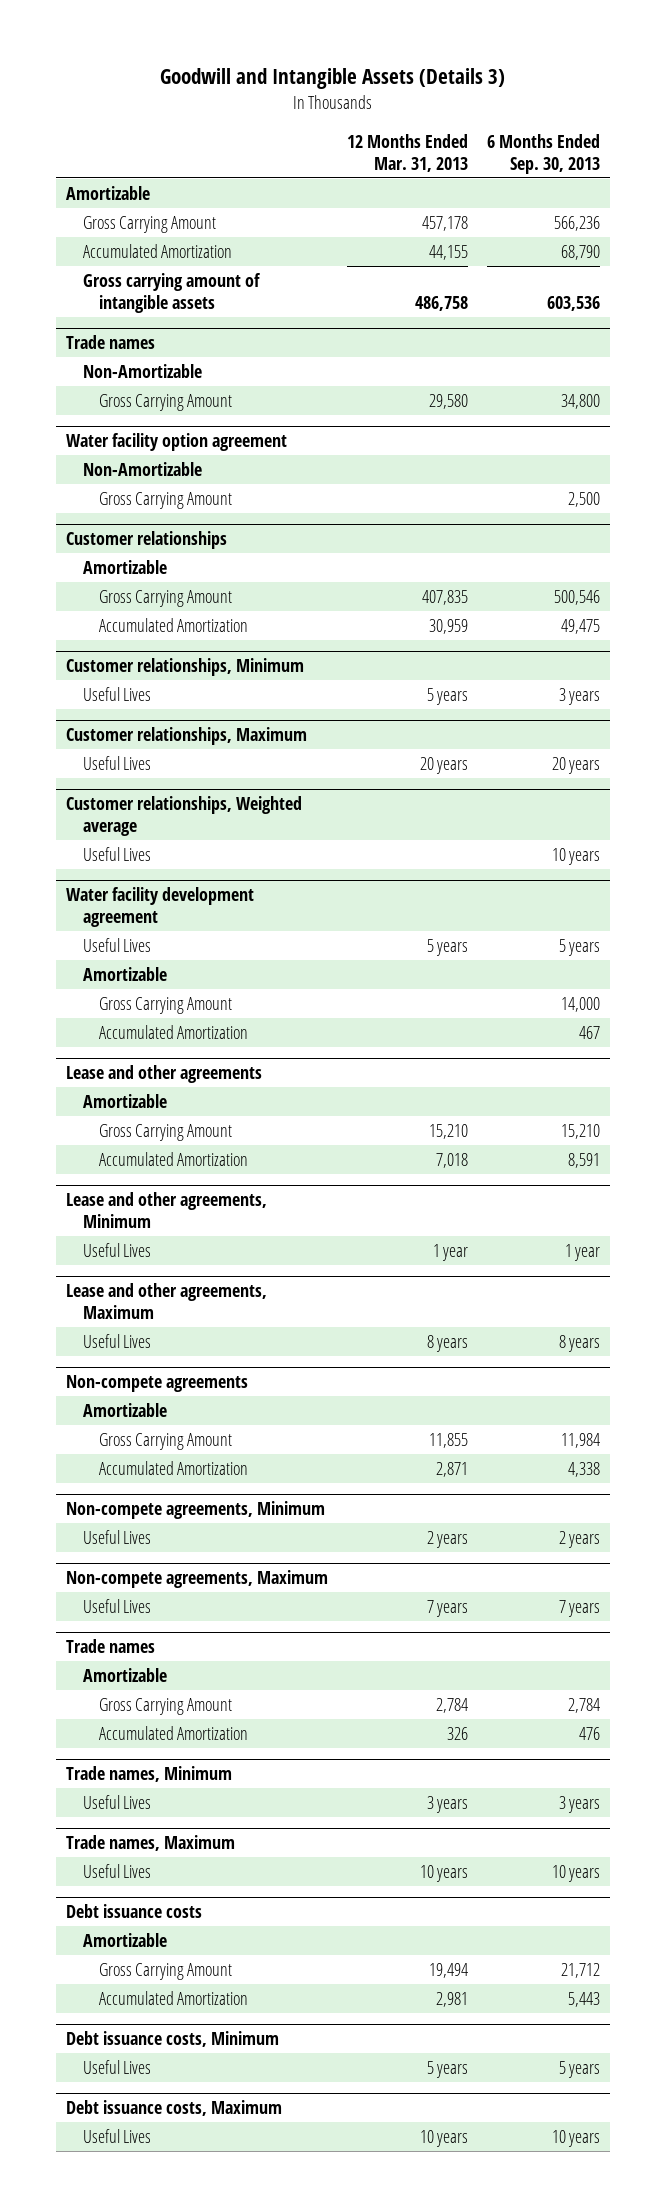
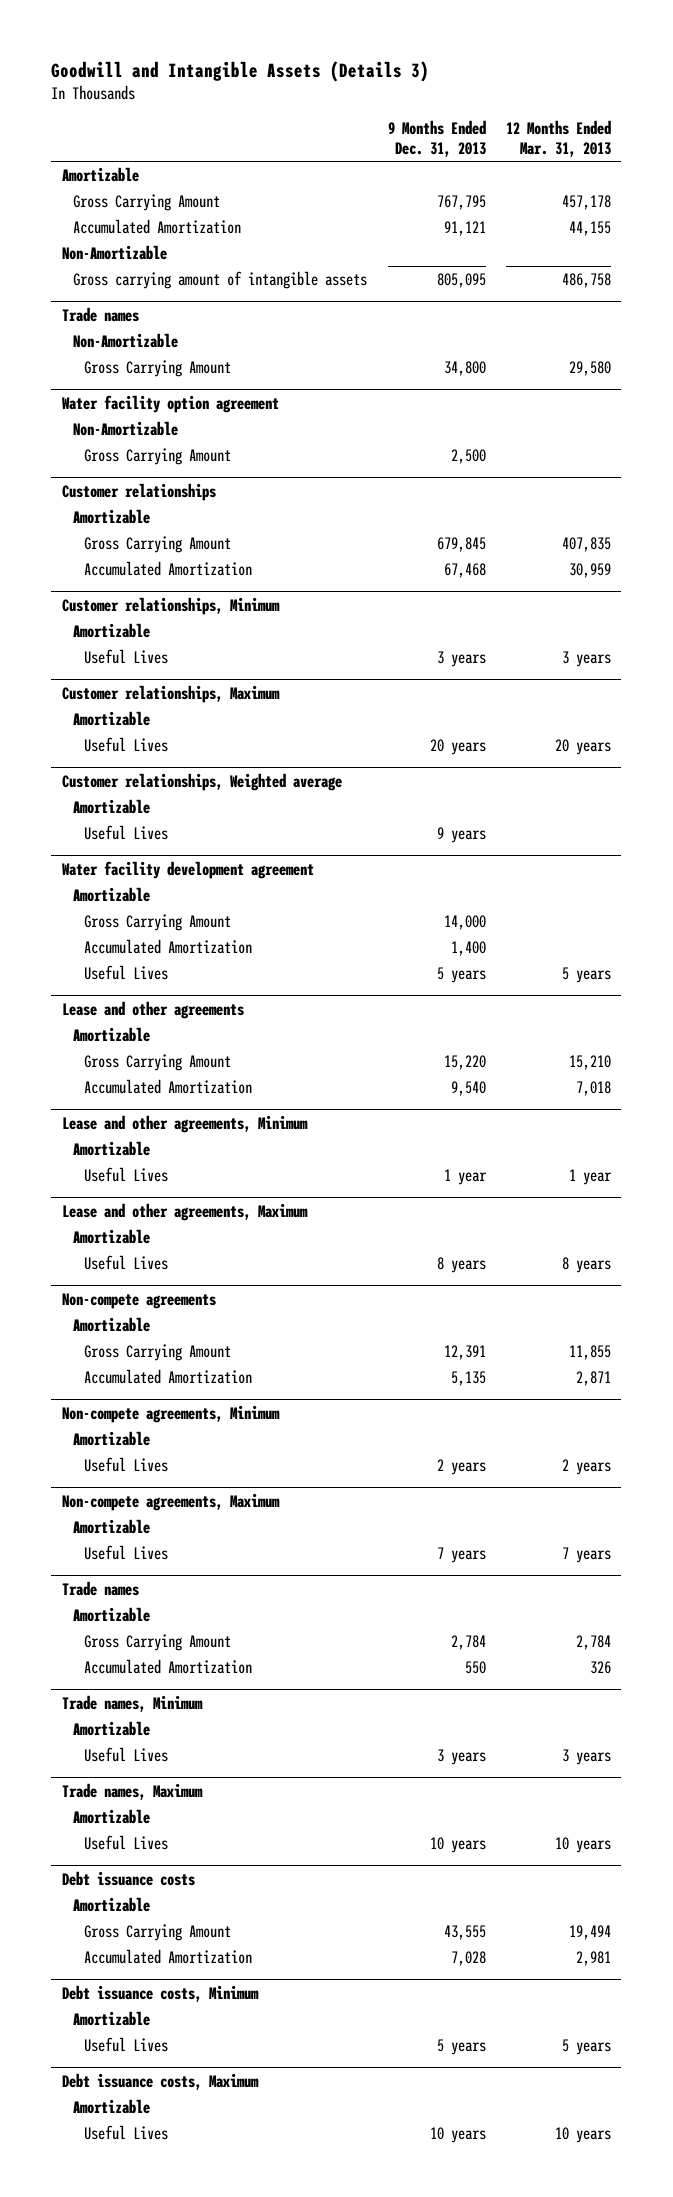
- | 12 Months Ended Mar. 31, 2013 | 6 Months Ended Sep. 30, 2013
+ | 9 Months Ended Dec. 31, 2013 | 12 Months Ended Mar. 31, 2013
+ Non-Amortizable
@ Customer relationships, Minimum
- Useful Lives | 5 years | 3 years
+ Amortizable
+ Useful Lives | 3 years | 3 years
@ Customer relationships, Maximum
+ Amortizable
@ Customer relationships, Weighted average
+ Amortizable
@ Water facility development agreement
moved down: Useful Lives | 5 years | 5 years
@ Lease and other agreements, Minimum
+ Amortizable
@ Lease and other agreements, Maximum
+ Amortizable
@ Non-compete agreements, Minimum
+ Amortizable
@ Non-compete agreements, Maximum
+ Amortizable
@ Trade names, Minimum
+ Amortizable
@ Trade names, Maximum
+ Amortizable
@ Debt issuance costs, Minimum
+ Amortizable
@ Debt issuance costs, Maximum
+ Amortizable

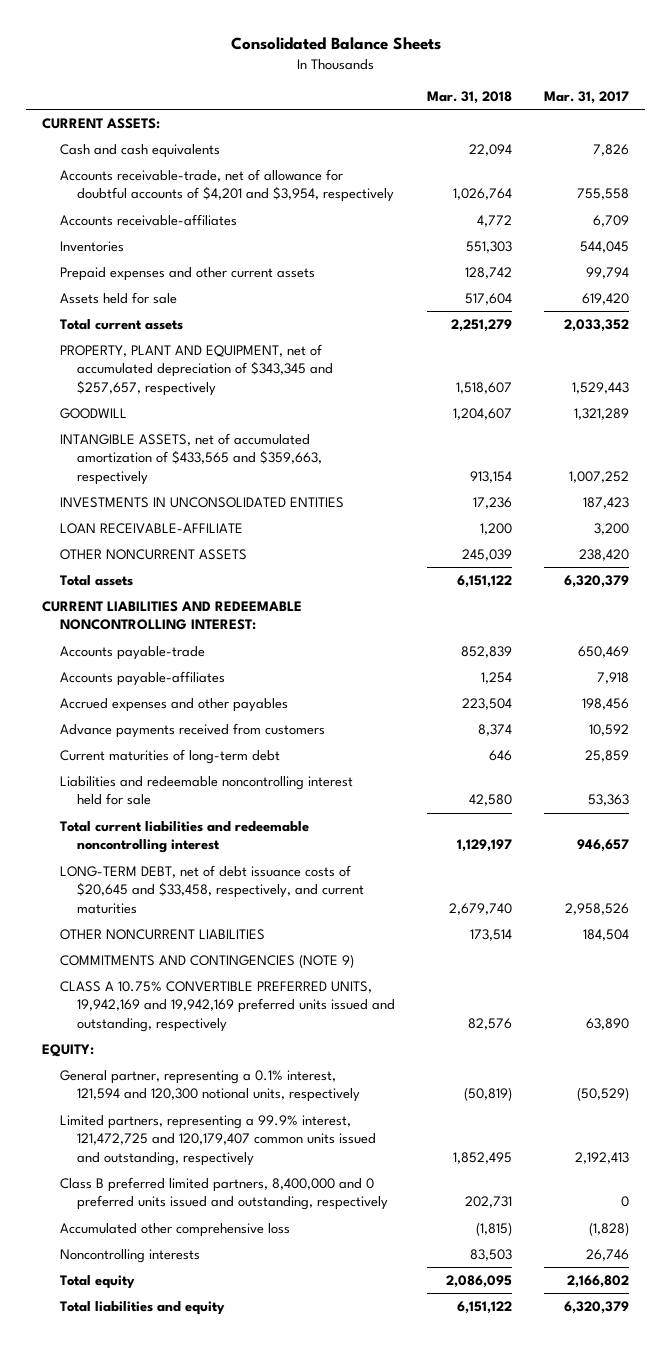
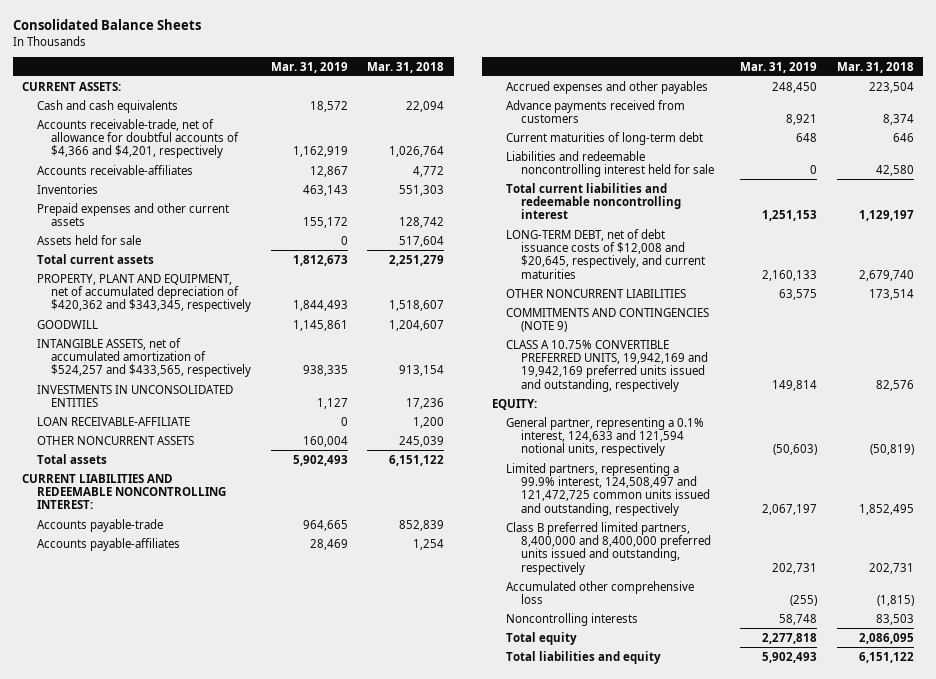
- | Mar. 31, 2018 | Mar. 31, 2017
+ | Mar. 31, 2019 | Mar. 31, 2018
- Accounts receivable-trade, net of allowance for doubtful accounts of $4,201 and $3,954, respectively | 1,026,764 | 755,558
+ Accounts receivable-trade, net of allowance for doubtful accounts of $4,366 and $4,201, respectively | 1,162,919 | 1,026,764
- PROPERTY, PLANT AND EQUIPMENT, net of accumulated depreciation of $343,345 and $257,657, respectively | 1,518,607 | 1,529,443
+ PROPERTY, PLANT AND EQUIPMENT, net of accumulated depreciation of $420,362 and $343,345, respectively | 1,844,493 | 1,518,607
- INTANGIBLE ASSETS, net of accumulated amortization of $433,565 and $359,663, respectively | 913,154 | 1,007,252
+ INTANGIBLE ASSETS, net of accumulated amortization of $524,257 and $433,565, respectively | 938,335 | 913,154
- LONG-TERM DEBT, net of debt issuance costs of $20,645 and $33,458, respectively, and current maturities | 2,679,740 | 2,958,526
+ LONG-TERM DEBT, net of debt issuance costs of $12,008 and $20,645, respectively, and current maturities | 2,160,133 | 2,679,740
- General partner, representing a 0.1% interest, 121,594 and 120,300 notional units, respectively | (50,819) | (50,529)
- Limited partners, representing a 99.9% interest, 121,472,725 and 120,179,407 common units issued and outstanding, respectively | 1,852,495 | 2,192,413
- Class B preferred limited partners, 8,400,000 and 0 preferred units issued and outstanding, respectively | 202,731 | 0
+ General partner, representing a 0.1% interest, 124,633 and 121,594 notional units, respectively | (50,603) | (50,819)
+ Limited partners, representing a 99.9% interest, 124,508,497 and 121,472,725 common units issued and outstanding, respectively | 2,067,197 | 1,852,495
+ Class B preferred limited partners, 8,400,000 and 8,400,000 preferred units issued and outstanding, respectively | 202,731 | 202,731

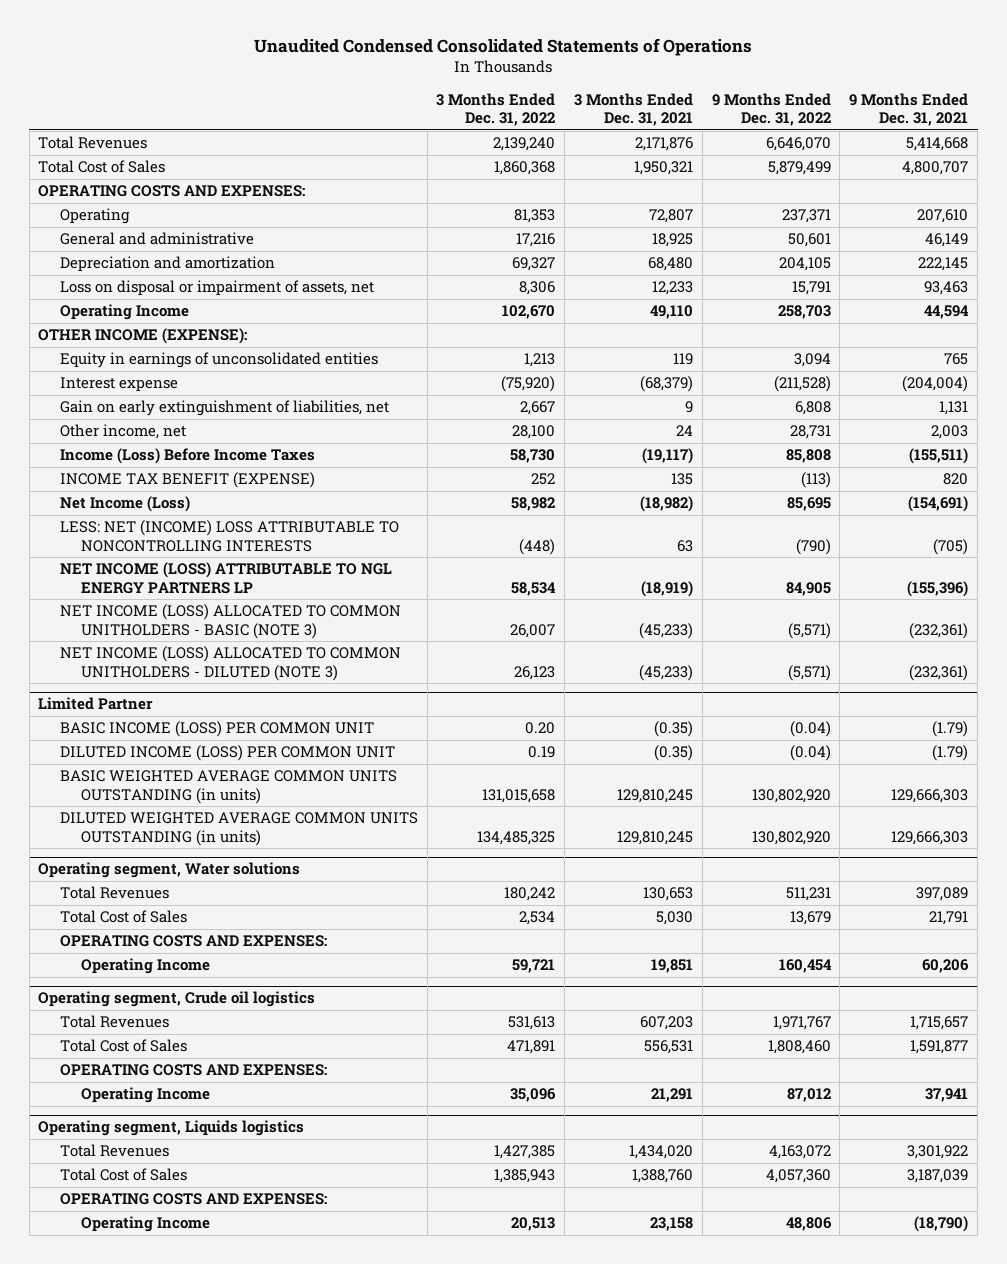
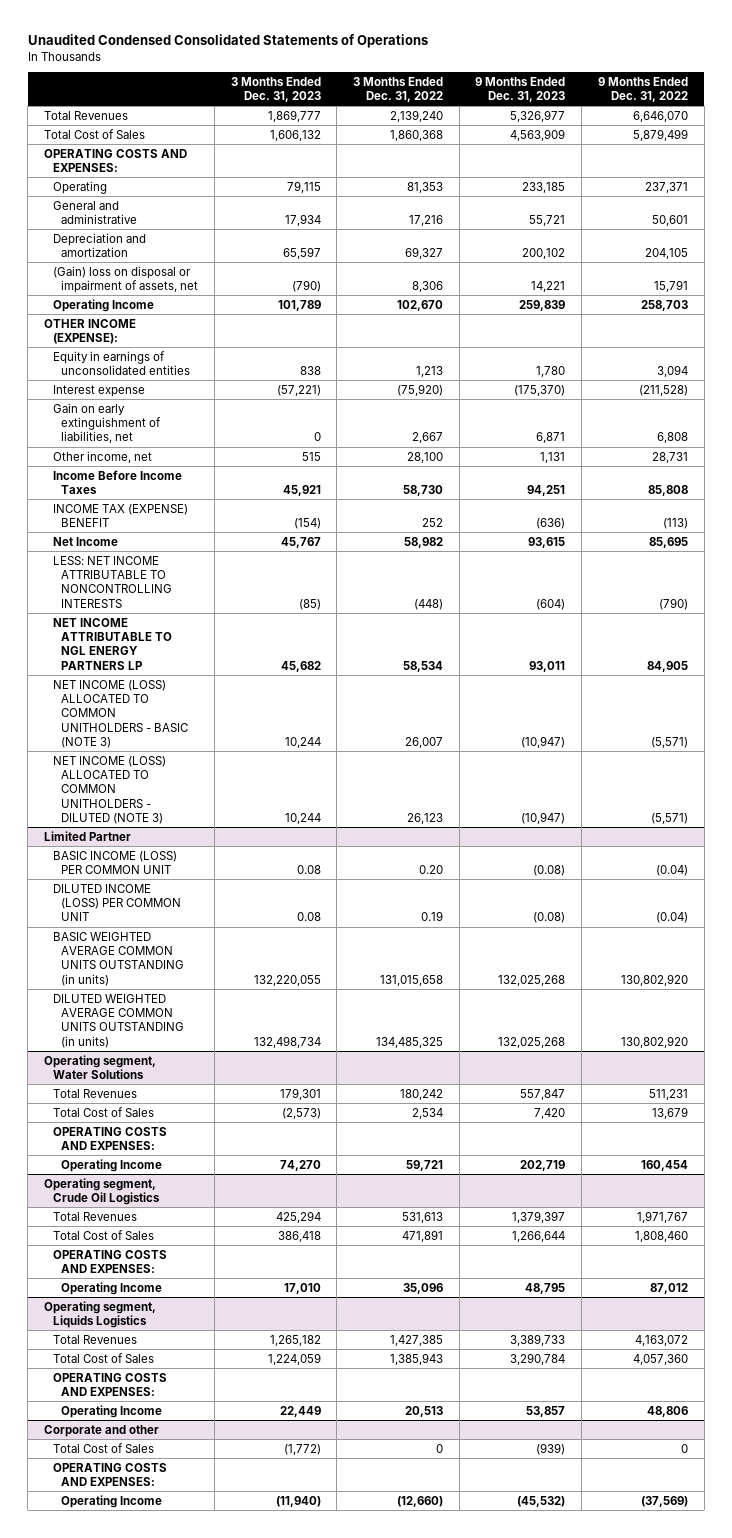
- | 3 Months Ended Dec. 31, 2022 | 3 Months Ended Dec. 31, 2021 | 9 Months Ended Dec. 31, 2022 | 9 Months Ended Dec. 31, 2021
+ | 3 Months Ended Dec. 31, 2023 | 3 Months Ended Dec. 31, 2022 | 9 Months Ended Dec. 31, 2023 | 9 Months Ended Dec. 31, 2022
- Loss on disposal or impairment of assets, net | 8,306 | 12,233 | 15,791 | 93,463
+ (Gain) loss on disposal or impairment of assets, net | (790) | 8,306 | 14,221 | 15,791
- Income (Loss) Before Income Taxes | 58,730 | (19,117) | 85,808 | (155,511)
- INCOME TAX BENEFIT (EXPENSE) | 252 | 135 | (113) | 820
- Net Income (Loss) | 58,982 | (18,982) | 85,695 | (154,691)
- LESS: NET (INCOME) LOSS ATTRIBUTABLE TO NONCONTROLLING INTERESTS | (448) | 63 | (790) | (705)
- NET INCOME (LOSS) ATTRIBUTABLE TO NGL ENERGY PARTNERS LP | 58,534 | (18,919) | 84,905 | (155,396)
+ Income Before Income Taxes | 45,921 | 58,730 | 94,251 | 85,808
+ INCOME TAX (EXPENSE) BENEFIT | (154) | 252 | (636) | (113)
+ Net Income | 45,767 | 58,982 | 93,615 | 85,695
+ LESS: NET INCOME ATTRIBUTABLE TO NONCONTROLLING INTERESTS | (85) | (448) | (604) | (790)
+ NET INCOME ATTRIBUTABLE TO NGL ENERGY PARTNERS LP | 45,682 | 58,534 | 93,011 | 84,905
- Operating segment, Water solutions
+ Operating segment, Water Solutions
- Operating segment, Crude oil logistics
+ Operating segment, Crude Oil Logistics
- Operating segment, Liquids logistics
+ Operating segment, Liquids Logistics
+ Corporate and other
+ Total Cost of Sales | (1,772) | 0 | (939) | 0
+ OPERATING COSTS AND EXPENSES:
+ Operating Income | (11,940) | (12,660) | (45,532) | (37,569)

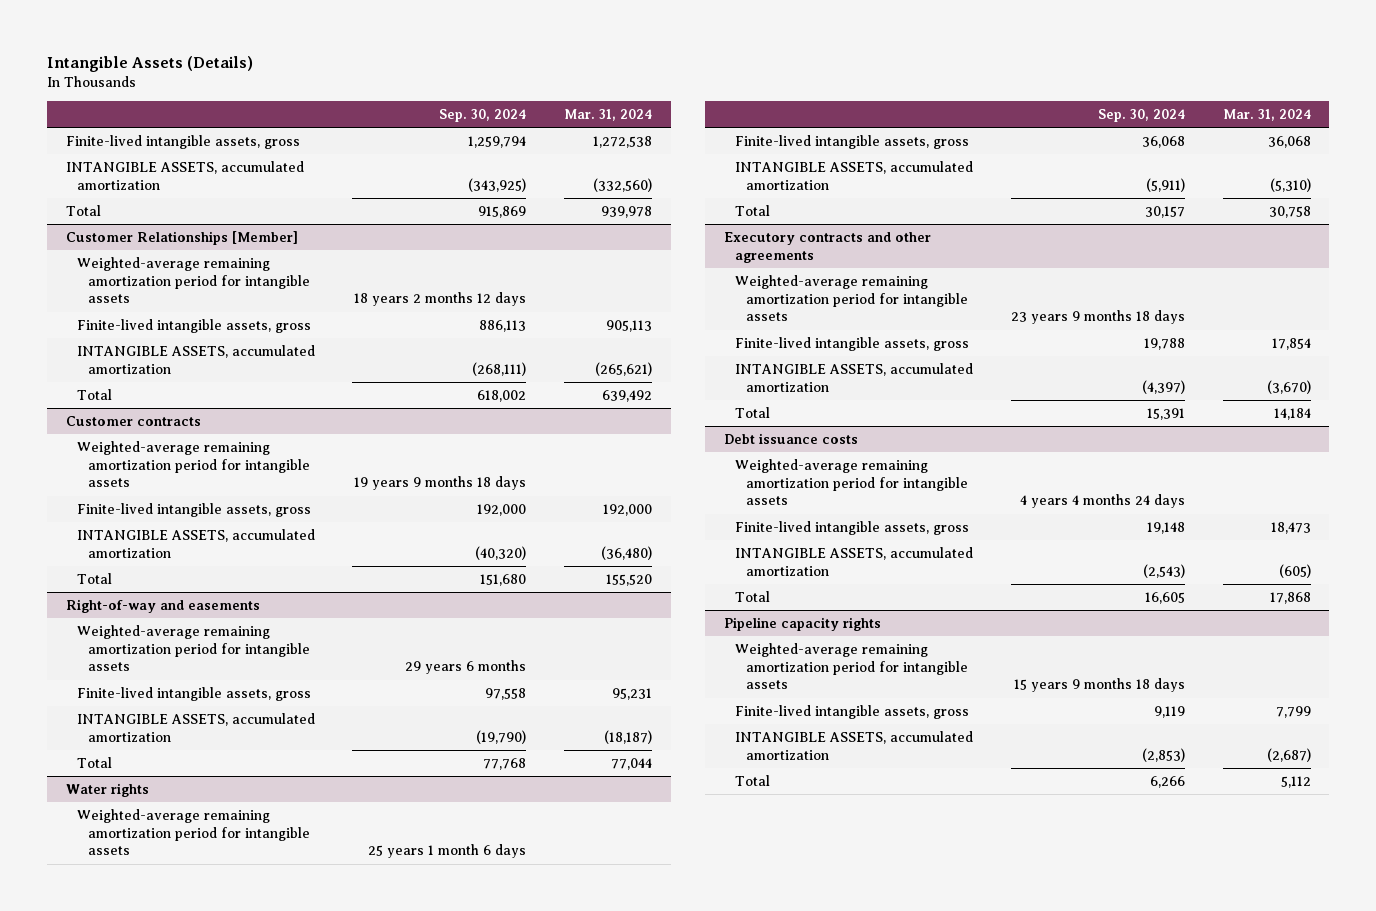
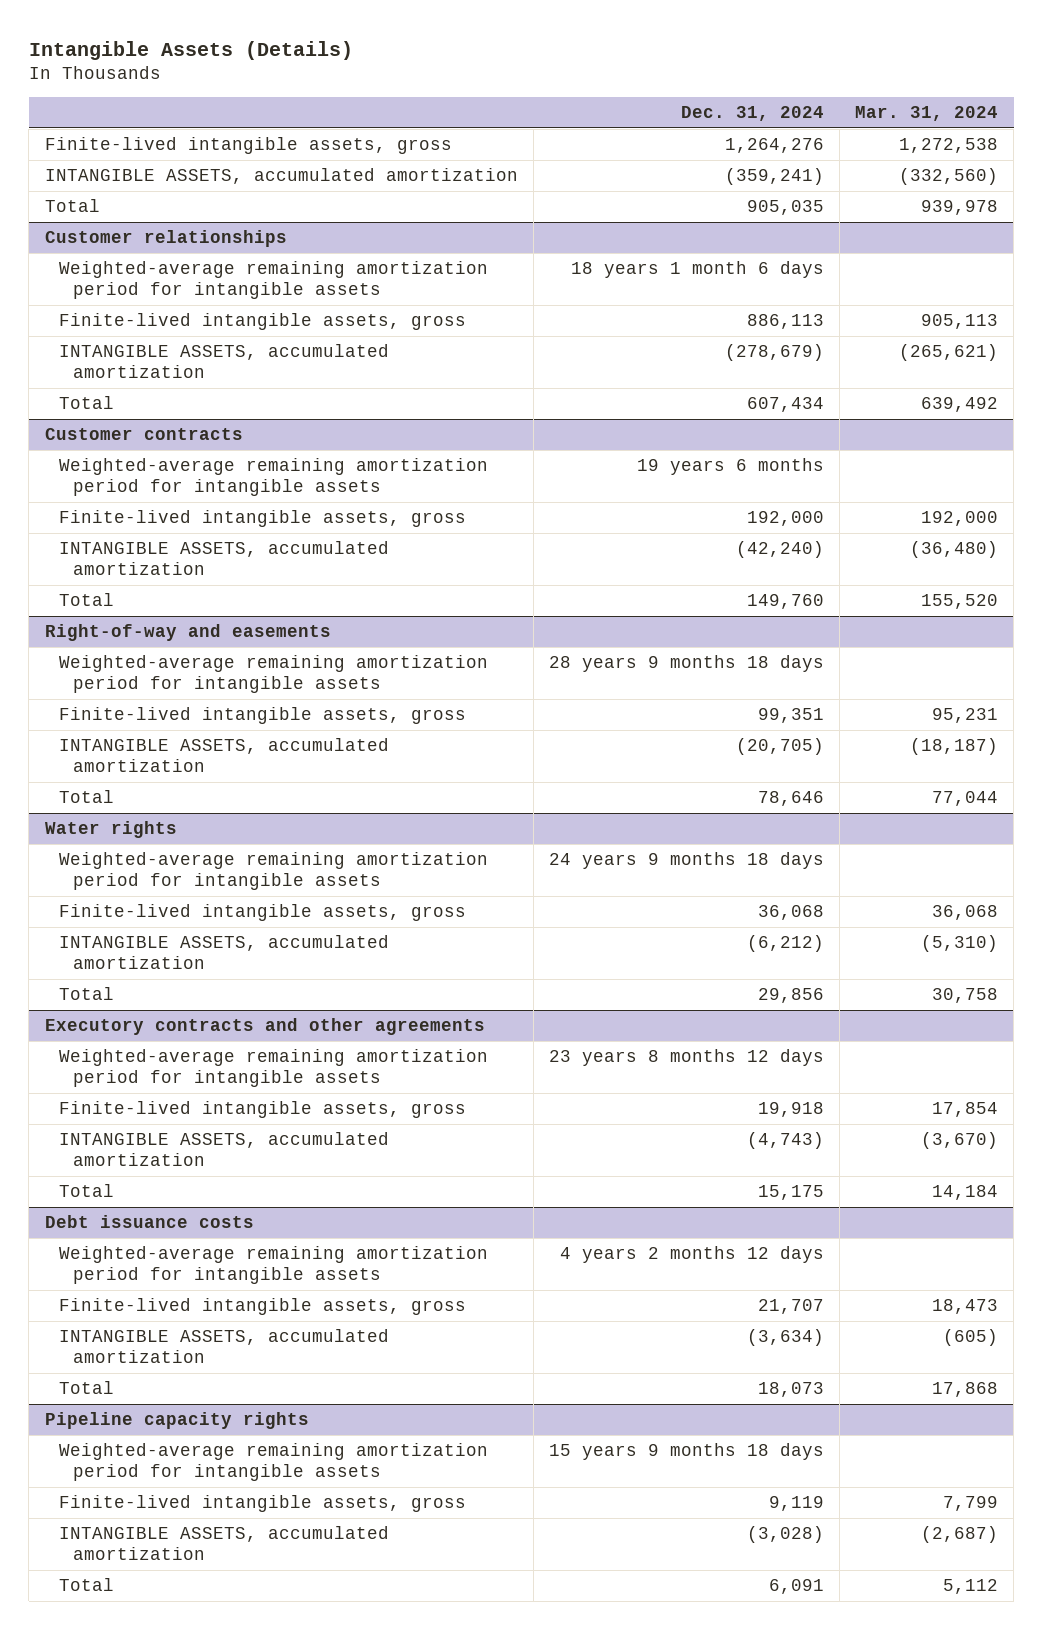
- | Sep. 30, 2024 | Mar. 31, 2024
+ | Dec. 31, 2024 | Mar. 31, 2024
- Customer Relationships [Member]
+ Customer relationships

